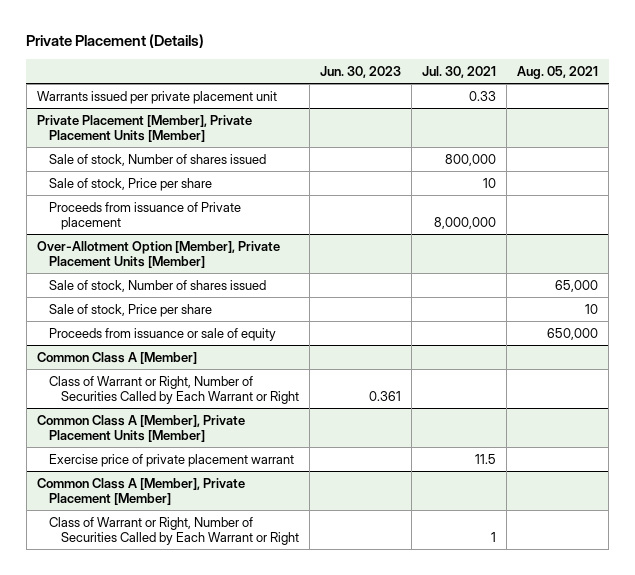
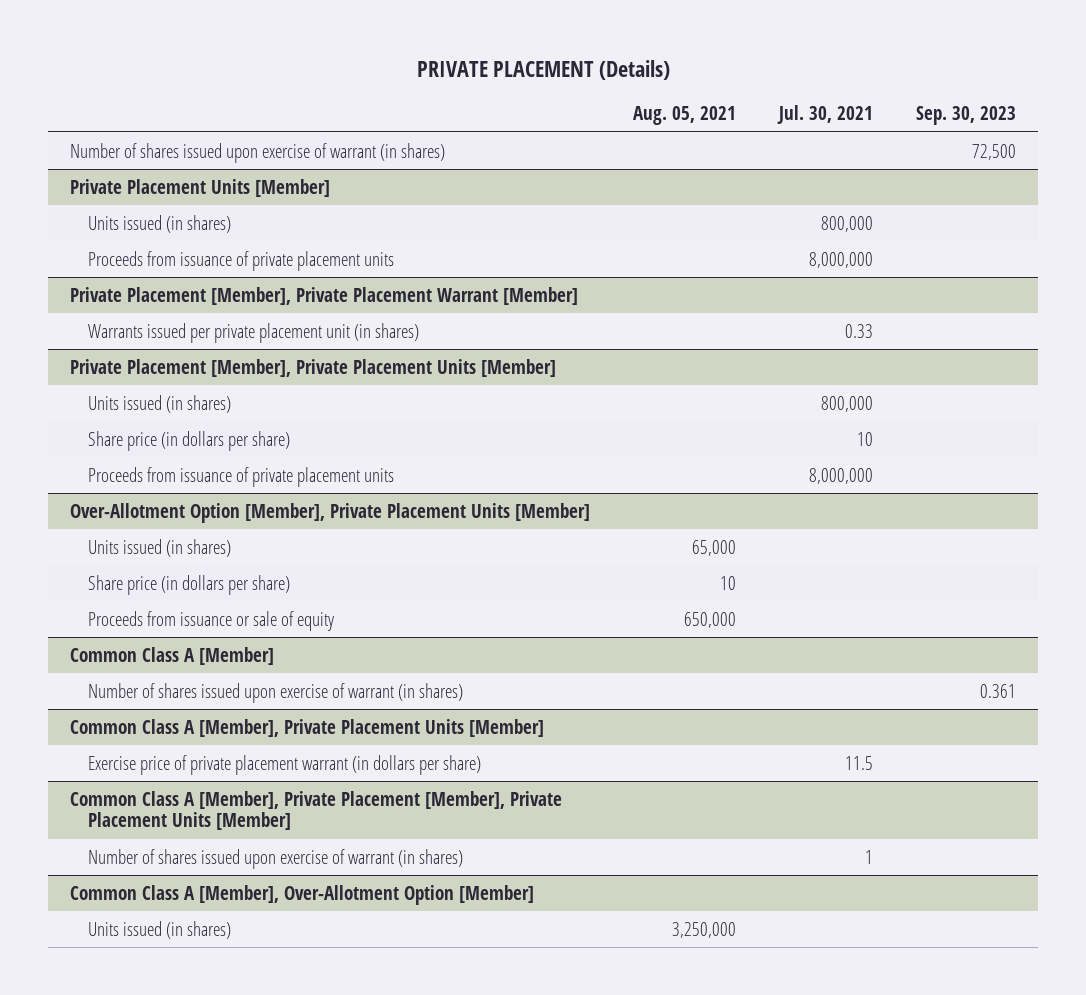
- Private Placement (Details)
+ PRIVATE PLACEMENT (Details)
- | Jun. 30, 2023 | Jul. 30, 2021 | Aug. 05, 2021
+ | Aug. 05, 2021 | Jul. 30, 2021 | Sep. 30, 2023
- Warrants issued per private placement unit | | 0.33 |
+ Number of shares issued upon exercise of warrant (in shares) | | | 72,500
+ Private Placement Units [Member]
+ Units issued (in shares) | | 800,000 |
+ Proceeds from issuance of private placement units | | 8,000,000 |
+ Private Placement [Member], Private Placement Warrant [Member]
+ Warrants issued per private placement unit (in shares) | | 0.33 |
@ Private Placement [Member], Private Placement Units [Member]
- Sale of stock, Number of shares issued | | 800,000 |
- Sale of stock, Price per share | | 10 |
- Proceeds from issuance of Private placement | | 8,000,000 |
+ Units issued (in shares) | | 800,000 |
+ Share price (in dollars per share) | | 10 |
+ Proceeds from issuance of private placement units | | 8,000,000 |
@ Over-Allotment Option [Member], Private Placement Units [Member]
- Sale of stock, Number of shares issued | | | 65,000
- Sale of stock, Price per share | | | 10
+ Units issued (in shares) | 65,000 | |
+ Share price (in dollars per share) | 10 | |
@ Common Class A [Member]
- Class of Warrant or Right, Number of Securities Called by Each Warrant or Right | 0.361 | |
+ Number of shares issued upon exercise of warrant (in shares) | | | 0.361
@ Common Class A [Member], Private Placement Units [Member]
- Exercise price of private placement warrant | | 11.5 |
- Common Class A [Member], Private Placement [Member]
- Class of Warrant or Right, Number of Securities Called by Each Warrant or Right | | 1 |
@ Common Class A [Member], Private Placement Units [Member]
+ Exercise price of private placement warrant (in dollars per share) | | 11.5 |
+ Common Class A [Member], Private Placement [Member], Private Placement Units [Member]
+ Number of shares issued upon exercise of warrant (in shares) | | 1 |
+ Common Class A [Member], Over-Allotment Option [Member]
+ Units issued (in shares) | 3,250,000 | |

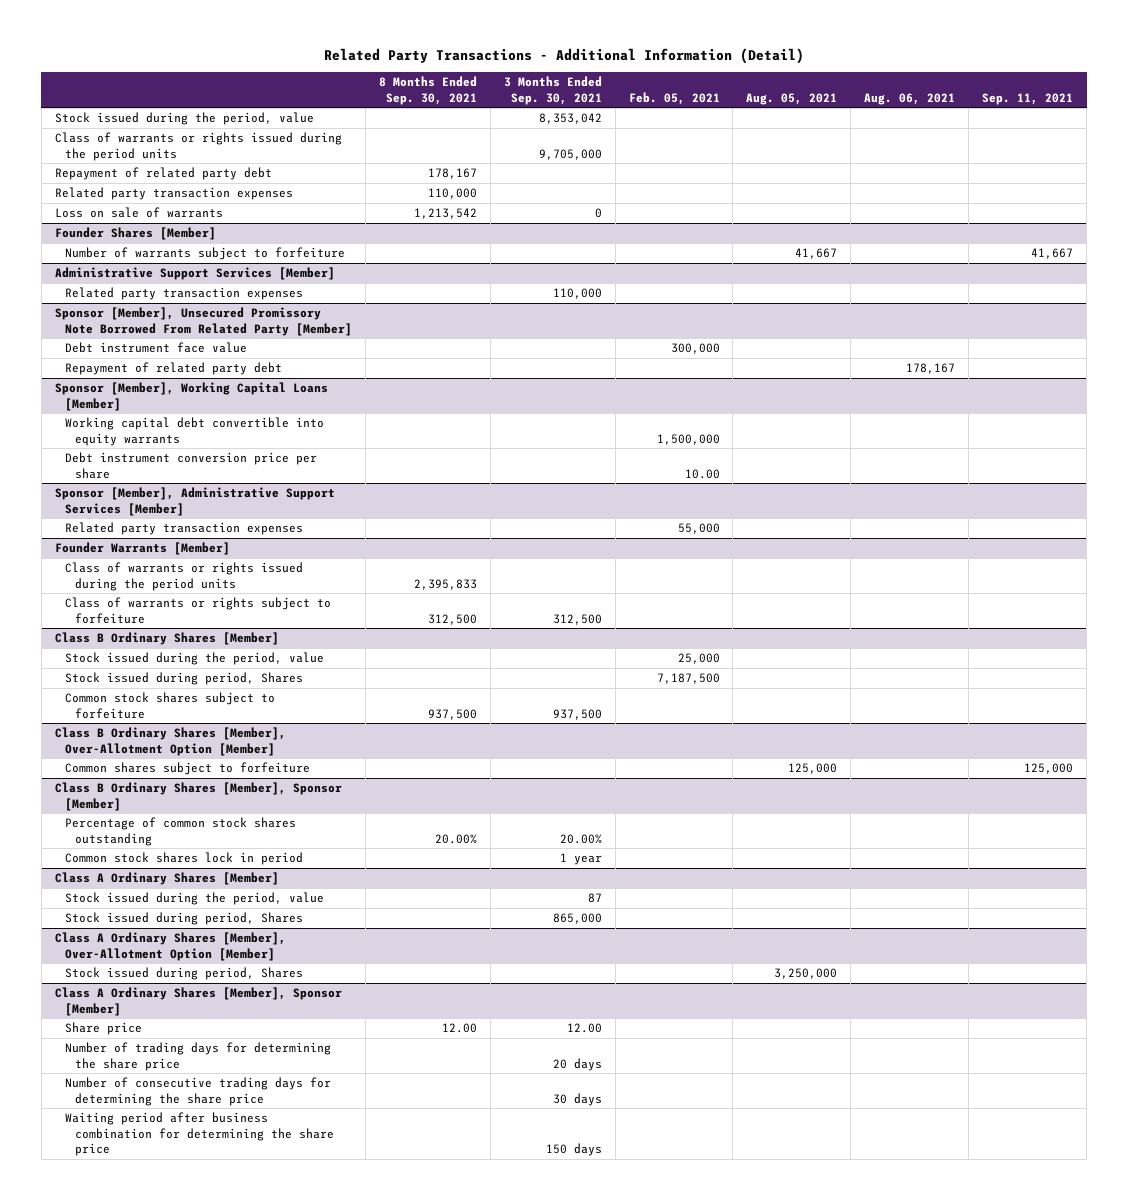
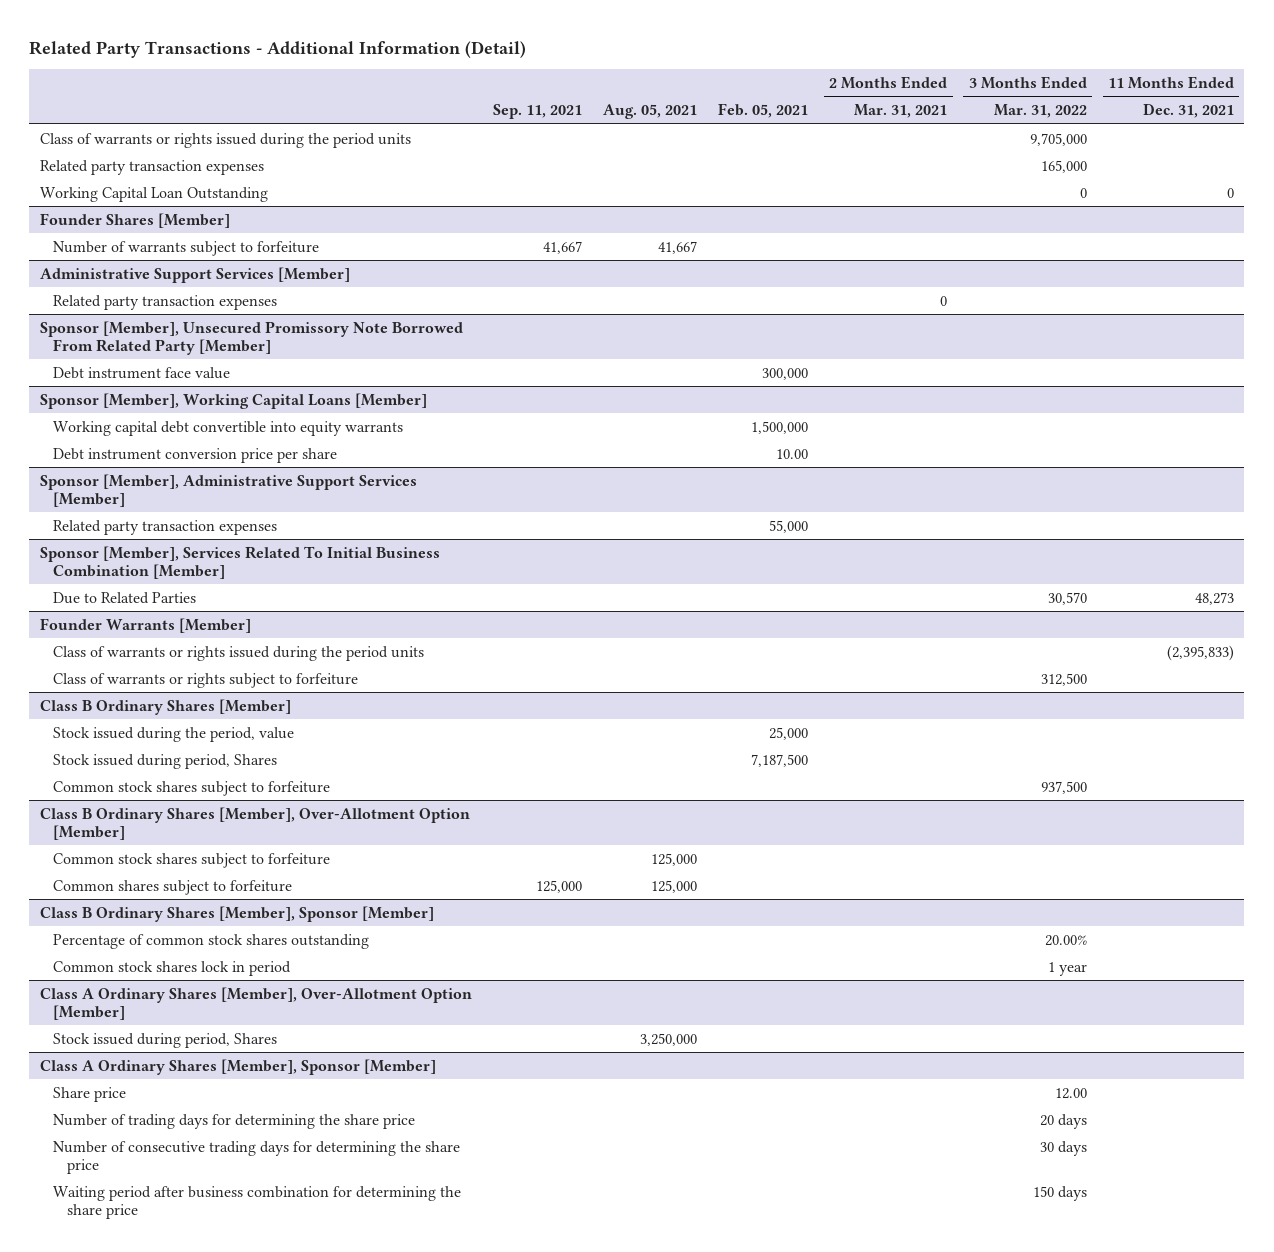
- | 8 Months Ended Sep. 30, 2021 | 3 Months Ended Sep. 30, 2021 | Feb. 05, 2021 | Aug. 05, 2021 | Aug. 06, 2021 | Sep. 11, 2021
+ | Sep. 11, 2021 | Aug. 05, 2021 | Feb. 05, 2021 | 2 Months Ended Mar. 31, 2021 | 3 Months Ended Mar. 31, 2022 | 11 Months Ended Dec. 31, 2021
- Stock issued during the period, value | | 8,353,042 | | | |
- Repayment of related party debt | 178,167 | | | | |
- Loss on sale of warrants | 1,213,542 | 0 | | | |
+ Working Capital Loan Outstanding | | | | | 0 | 0
@ Sponsor [Member], Unsecured Promissory Note Borrowed From Related Party [Member]
- Repayment of related party debt | | | | | 178,167 |
+ Sponsor [Member], Services Related To Initial Business Combination [Member]
+ Due to Related Parties | | | | | 30,570 | 48,273
@ Class B Ordinary Shares [Member], Over-Allotment Option [Member]
+ Common stock shares subject to forfeiture | | 125,000 | | | |
- Class A Ordinary Shares [Member]
- Stock issued during the period, value | | 87 | | | |
- Stock issued during period, Shares | | 865,000 | | | |

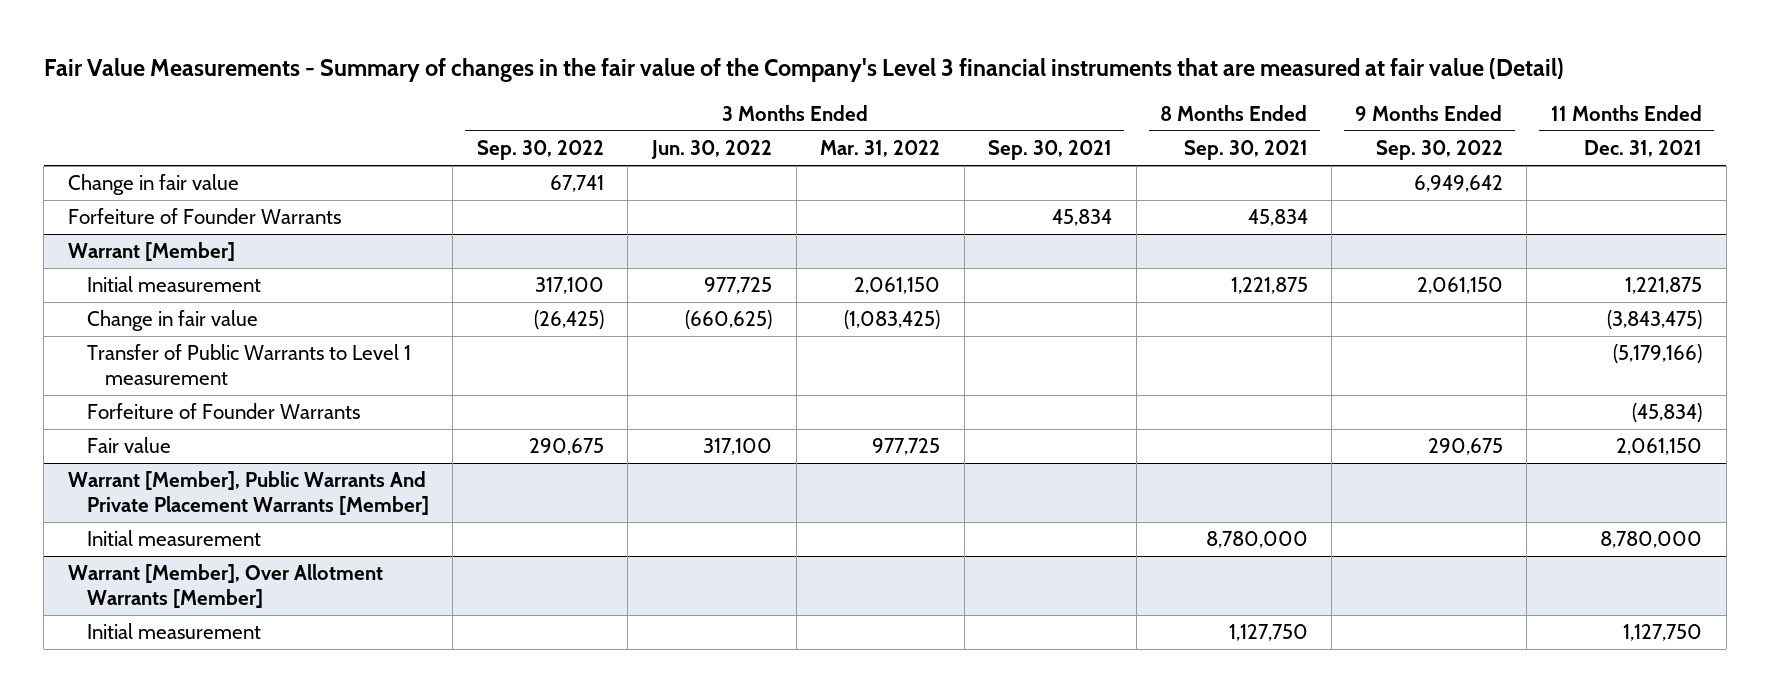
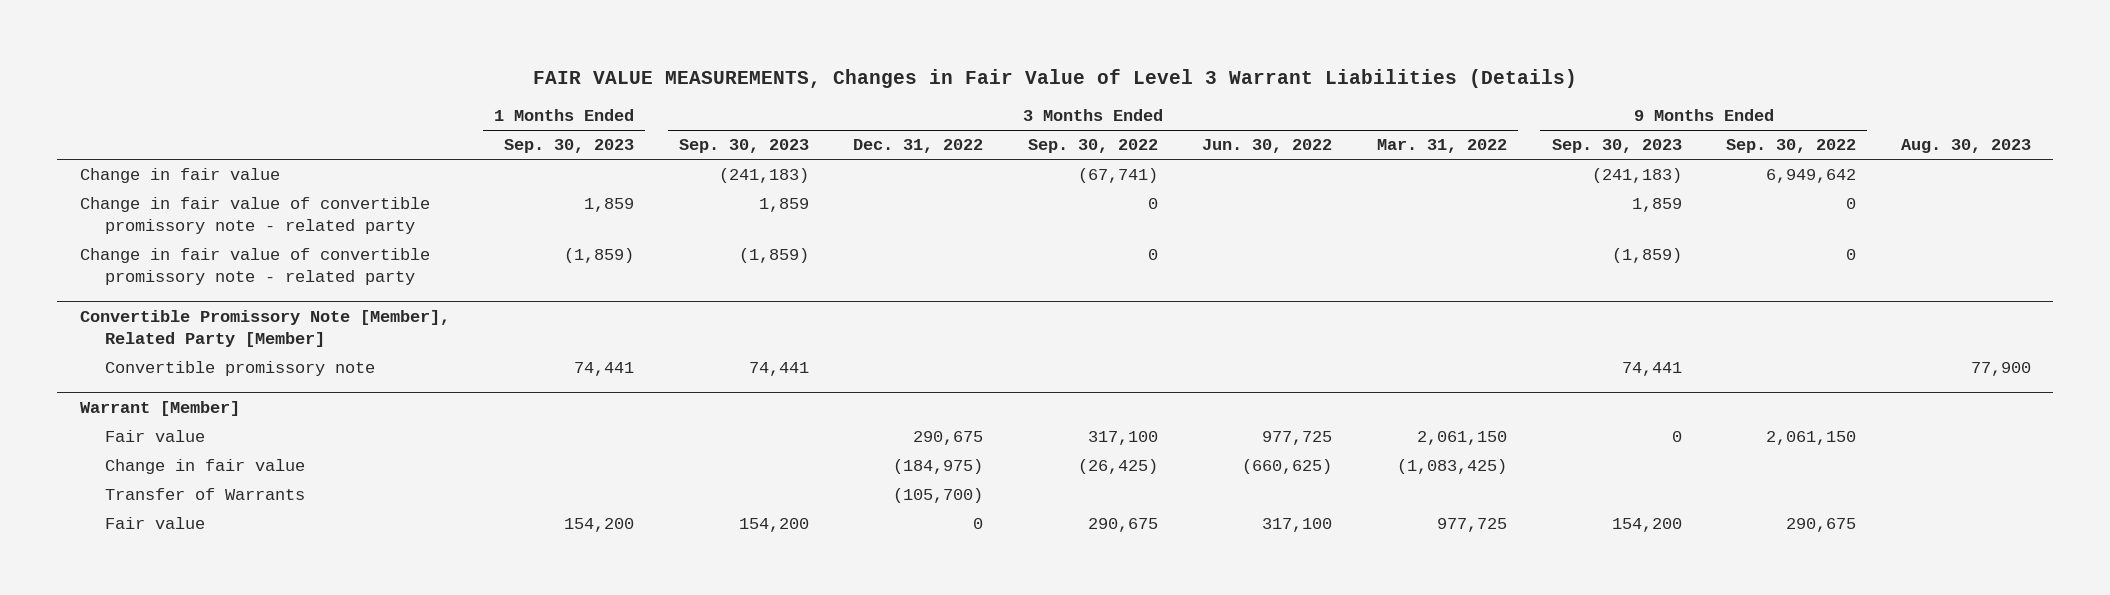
- Fair Value Measurements - Summary of changes in the fair value of the Company's Level 3 financial instruments that are measured at fair value (Detail)
+ FAIR VALUE MEASUREMENTS, Changes in Fair Value of Level 3 Warrant Liabilities (Details)
- | 3 Months Ended Sep. 30, 2022 | 3 Months Ended Jun. 30, 2022 | 3 Months Ended Mar. 31, 2022 | 3 Months Ended Sep. 30, 2021 | 8 Months Ended Sep. 30, 2021 | 9 Months Ended Sep. 30, 2022 | 11 Months Ended Dec. 31, 2021
+ | 1 Months Ended Sep. 30, 2023 | 3 Months Ended Sep. 30, 2023 | 3 Months Ended Dec. 31, 2022 | 3 Months Ended Sep. 30, 2022 | 3 Months Ended Jun. 30, 2022 | 3 Months Ended Mar. 31, 2022 | 9 Months Ended Sep. 30, 2023 | 9 Months Ended Sep. 30, 2022 | Aug. 30, 2023
- Change in fair value | 67,741 | | | | | 6,949,642 |
- Forfeiture of Founder Warrants | | | | 45,834 | 45,834 | |
+ Change in fair value | | (241,183) | | (67,741) | | | (241,183) | 6,949,642 |
+ Change in fair value of convertible promissory note - related party | 1,859 | 1,859 | | 0 | | | 1,859 | 0 |
+ Change in fair value of convertible promissory note - related party | (1,859) | (1,859) | | 0 | | | (1,859) | 0 |
+ Convertible Promissory Note [Member], Related Party [Member]
+ Convertible promissory note | 74,441 | 74,441 | | | | | 74,441 | | 77,900
@ Warrant [Member]
- Initial measurement | 317,100 | 977,725 | 2,061,150 | | 1,221,875 | 2,061,150 | 1,221,875
+ Fair value | | | 290,675 | 317,100 | 977,725 | 2,061,150 | 0 | 2,061,150 |
- Transfer of Public Warrants to Level 1 measurement | | | | | | | (5,179,166)
- Forfeiture of Founder Warrants | | | | | | | (45,834)
+ Transfer of Warrants | | | (105,700) | | | | | |
- Warrant [Member], Public Warrants And Private Placement Warrants [Member]
- Initial measurement | | | | | 8,780,000 | | 8,780,000
- Warrant [Member], Over Allotment Warrants [Member]
- Initial measurement | | | | | 1,127,750 | | 1,127,750

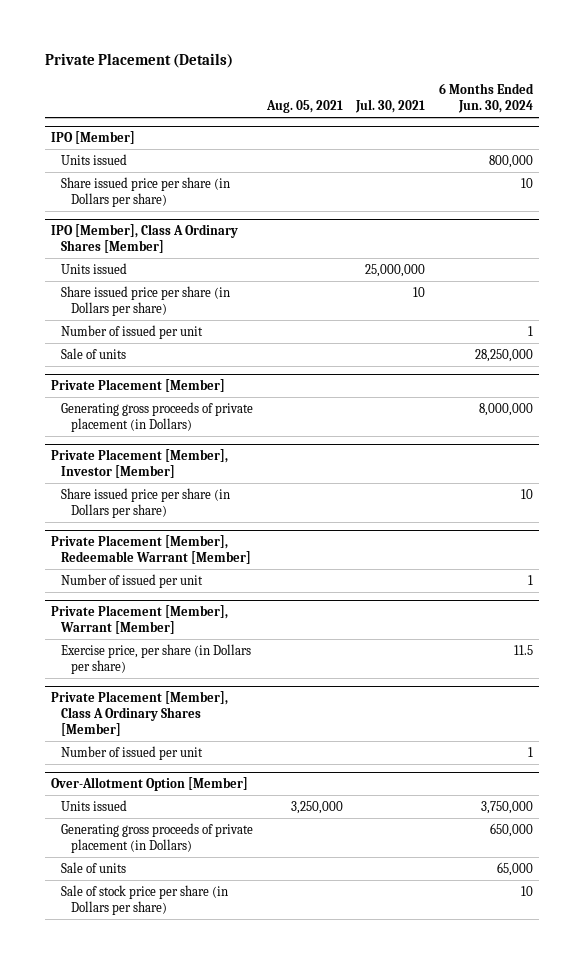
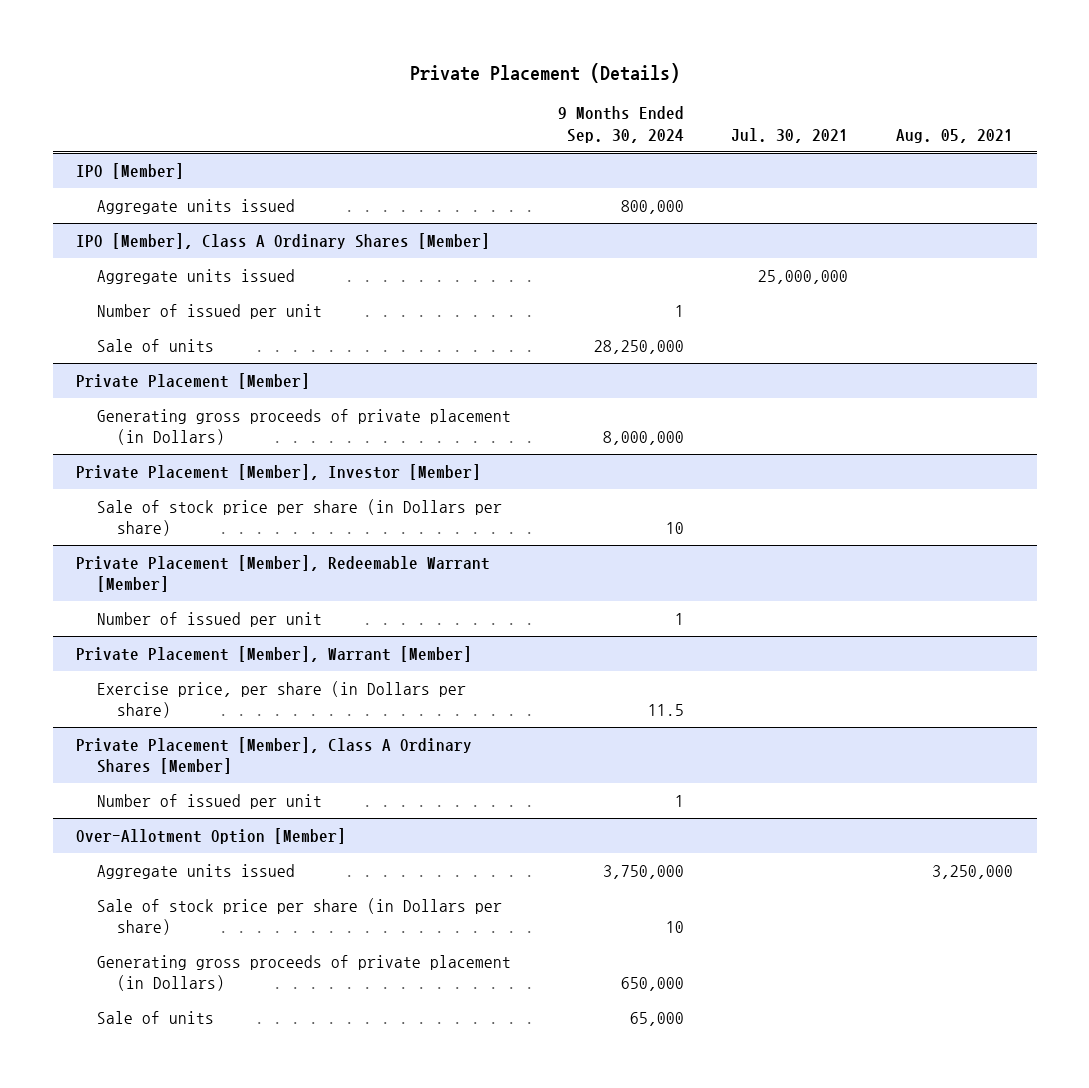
- | Aug. 05, 2021 | Jul. 30, 2021 | 6 Months Ended Jun. 30, 2024
+ | 9 Months Ended Sep. 30, 2024 | Jul. 30, 2021 | Aug. 05, 2021
@ IPO [Member]
- Units issued | | | 800,000
- Share issued price per share (in Dollars per share) | | | 10
+ Aggregate units issued | 800,000 | |
@ IPO [Member], Class A Ordinary Shares [Member]
- Units issued | | 25,000,000 |
- Share issued price per share (in Dollars per share) | | 10 |
+ Aggregate units issued | | 25,000,000 |
@ Private Placement [Member], Investor [Member]
- Share issued price per share (in Dollars per share) | | | 10
+ Sale of stock price per share (in Dollars per share) | 10 | |
@ Over-Allotment Option [Member]
- Units issued | 3,250,000 | | 3,750,000
+ Aggregate units issued | 3,750,000 | | 3,250,000
moved up: Sale of stock price per share (in Dollars per share) | 10 | |

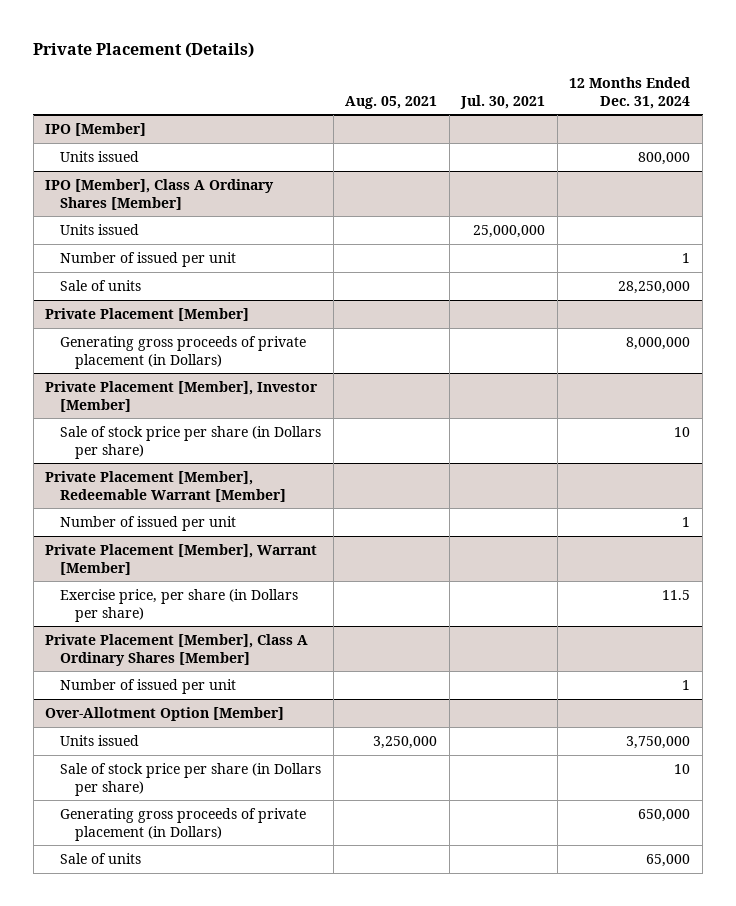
- | 9 Months Ended Sep. 30, 2024 | Jul. 30, 2021 | Aug. 05, 2021
+ | Aug. 05, 2021 | Jul. 30, 2021 | 12 Months Ended Dec. 31, 2024
@ IPO [Member]
- Aggregate units issued | 800,000 | |
+ Units issued | | | 800,000
@ IPO [Member], Class A Ordinary Shares [Member]
- Aggregate units issued | | 25,000,000 |
+ Units issued | | 25,000,000 |
@ Over-Allotment Option [Member]
- Aggregate units issued | 3,750,000 | | 3,250,000
+ Units issued | 3,250,000 | | 3,750,000

